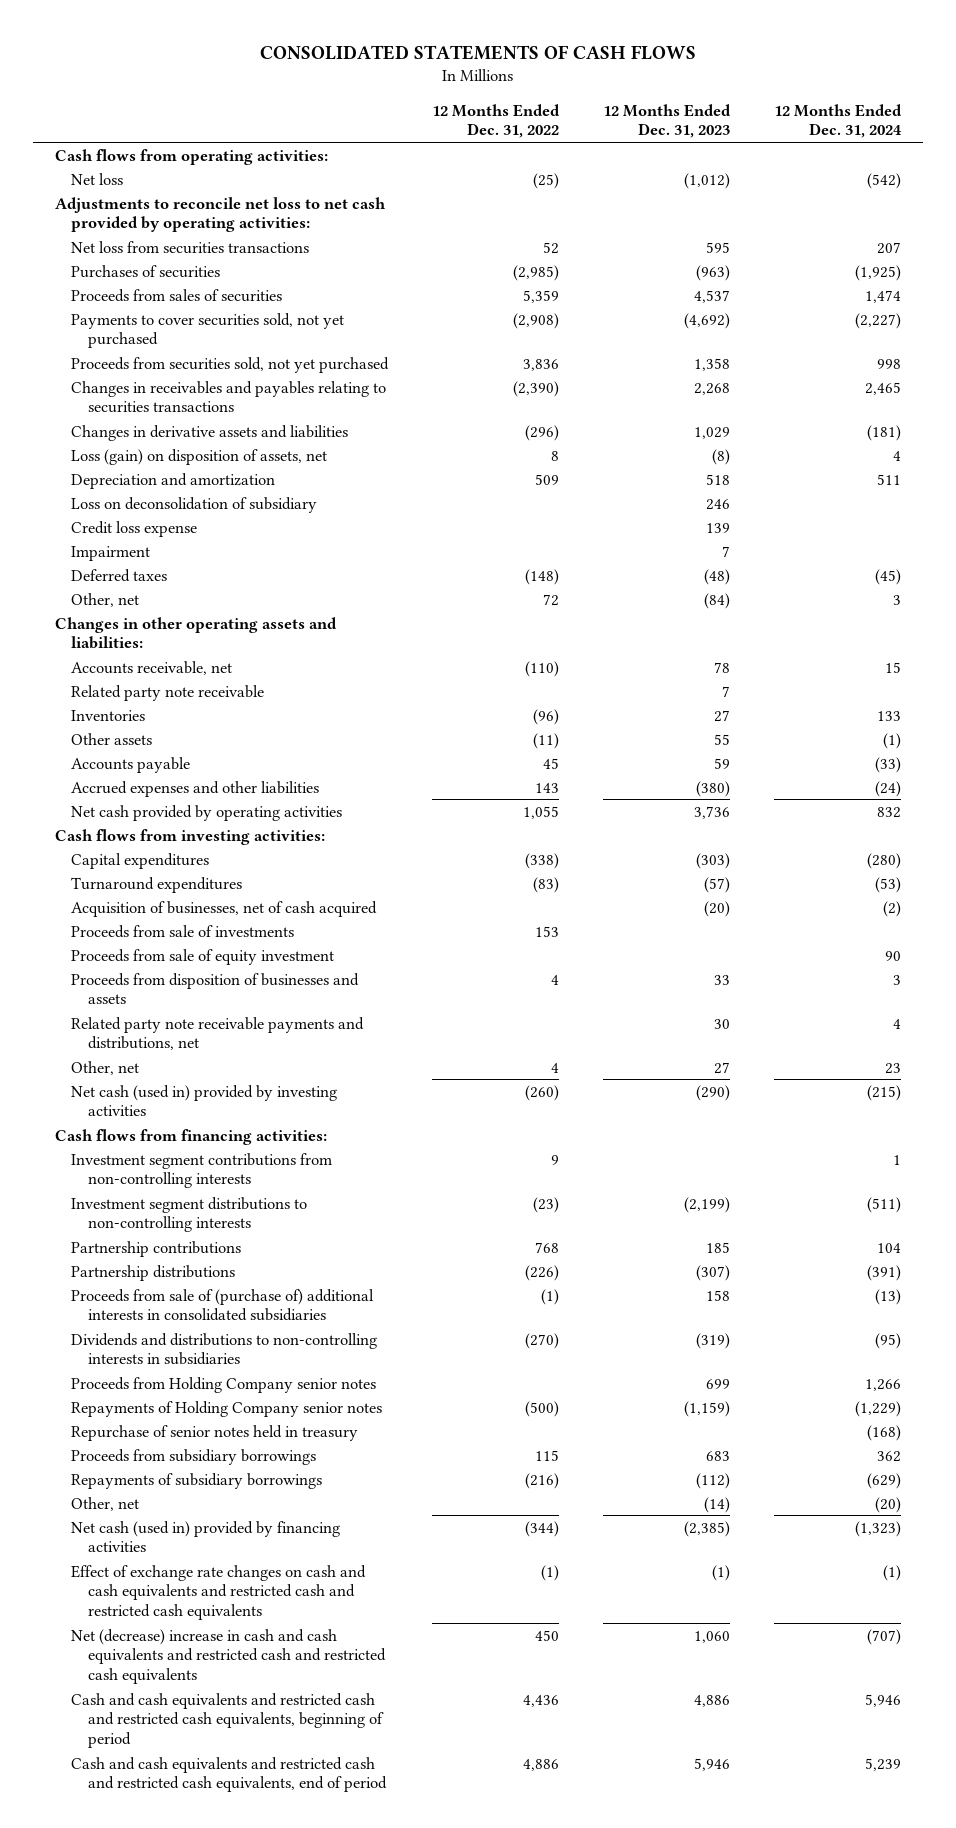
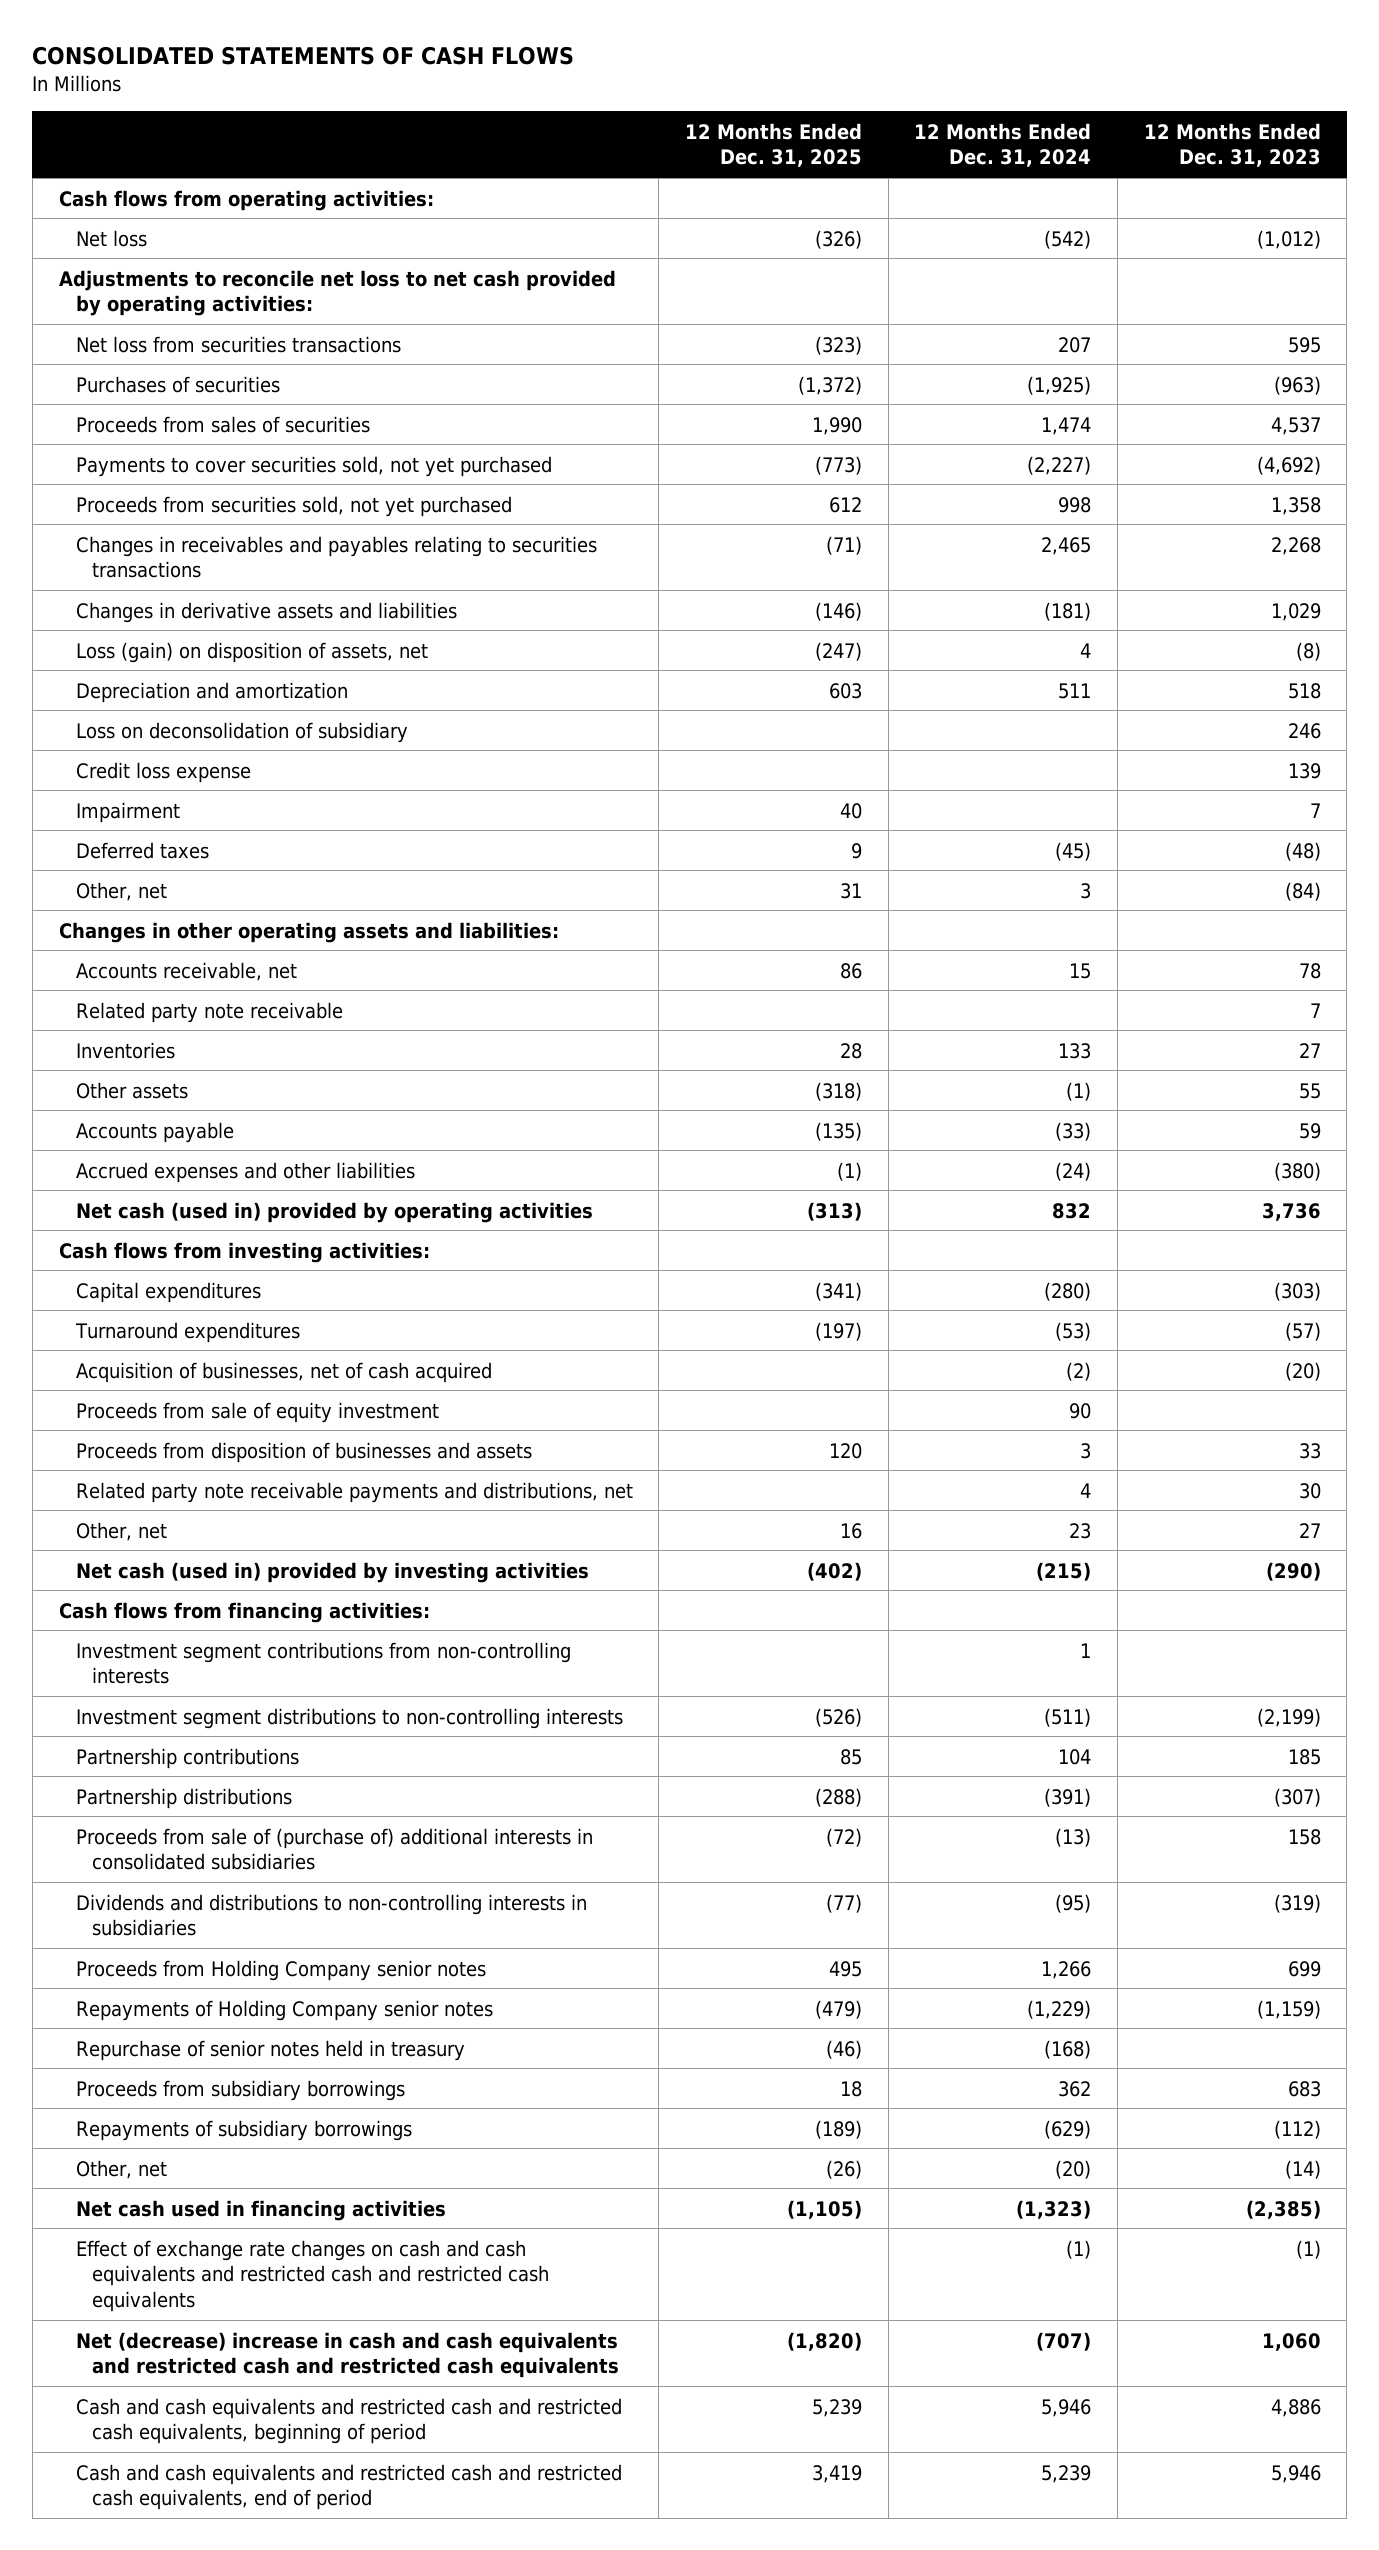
- | 12 Months Ended Dec. 31, 2022 | 12 Months Ended Dec. 31, 2023 | 12 Months Ended Dec. 31, 2024
+ | 12 Months Ended Dec. 31, 2025 | 12 Months Ended Dec. 31, 2024 | 12 Months Ended Dec. 31, 2023
- Net cash provided by operating activities | 1,055 | 3,736 | 832
+ Net cash (used in) provided by operating activities | (313) | 832 | 3,736
- Proceeds from sale of investments | 153 | |
- Net cash (used in) provided by financing activities | (344) | (2,385) | (1,323)
+ Net cash used in financing activities | (1,105) | (1,323) | (2,385)

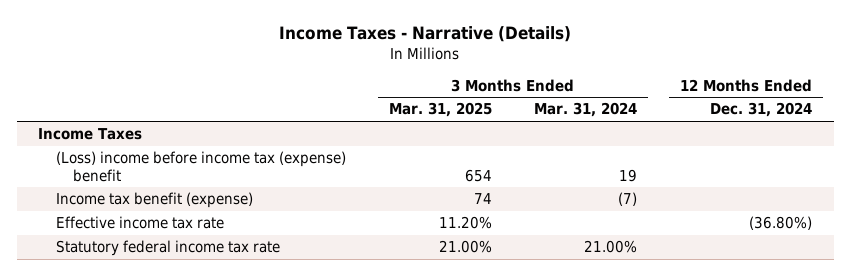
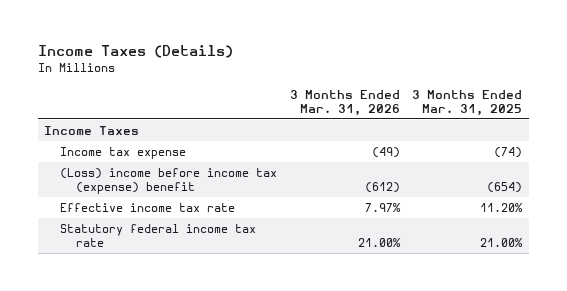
- Income Taxes - Narrative (Details)
+ Income Taxes (Details)
- | 3 Months Ended Mar. 31, 2025 | 3 Months Ended Mar. 31, 2024 | 12 Months Ended Dec. 31, 2024
+ | 3 Months Ended Mar. 31, 2026 | 3 Months Ended Mar. 31, 2025
- (Loss) income before income tax (expense) benefit | 654 | 19 |
- Income tax benefit (expense) | 74 | (7) |
+ Income tax expense | (49) | (74)
+ (Loss) income before income tax (expense) benefit | (612) | (654)

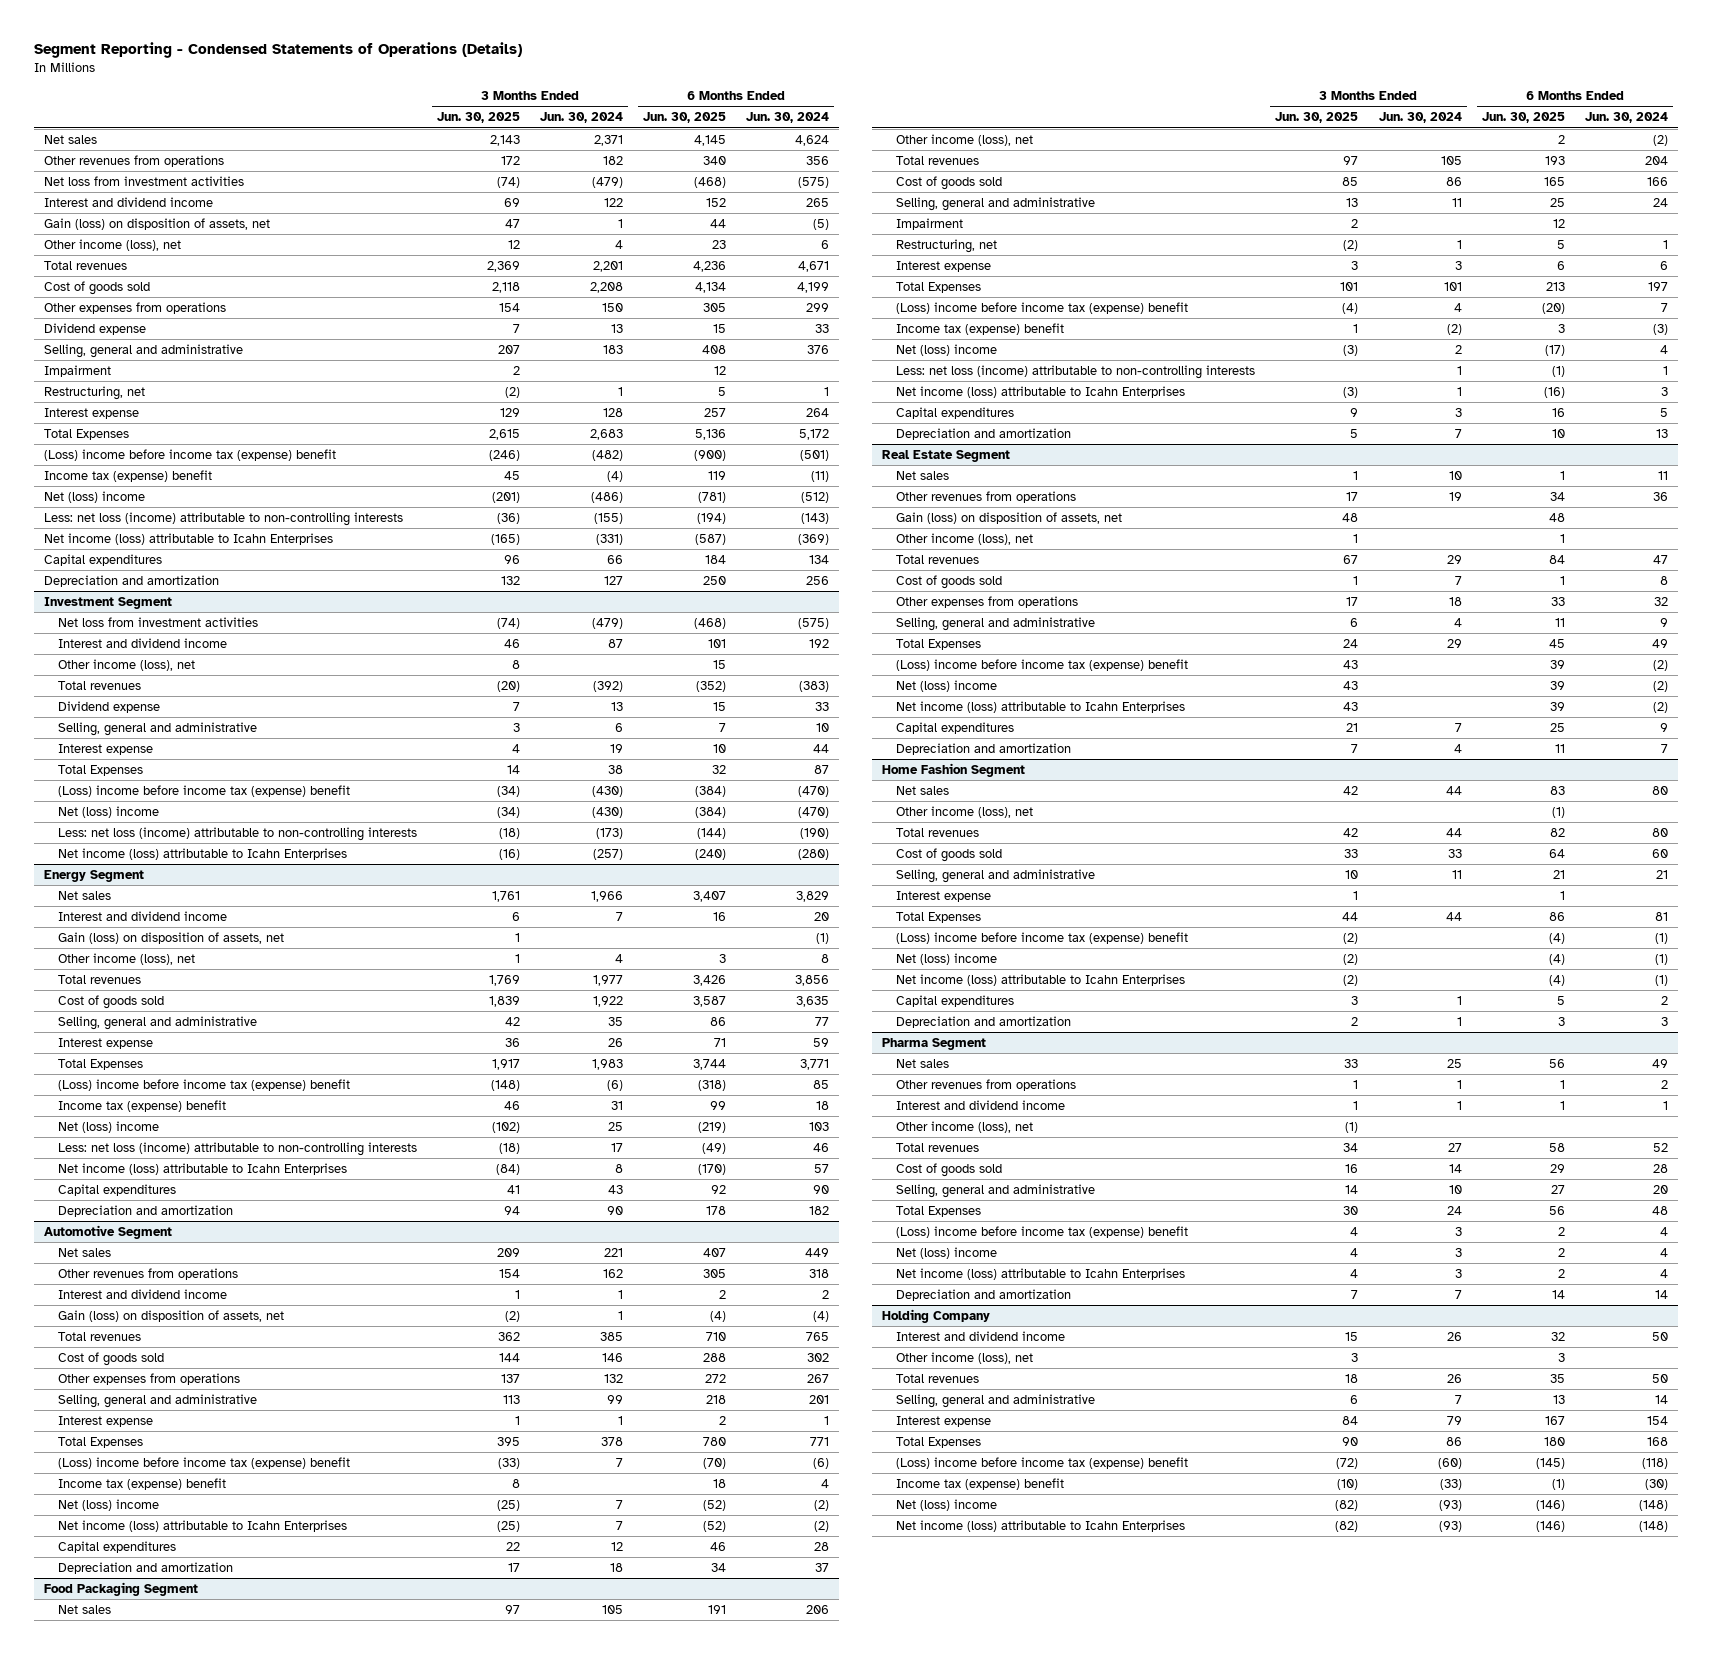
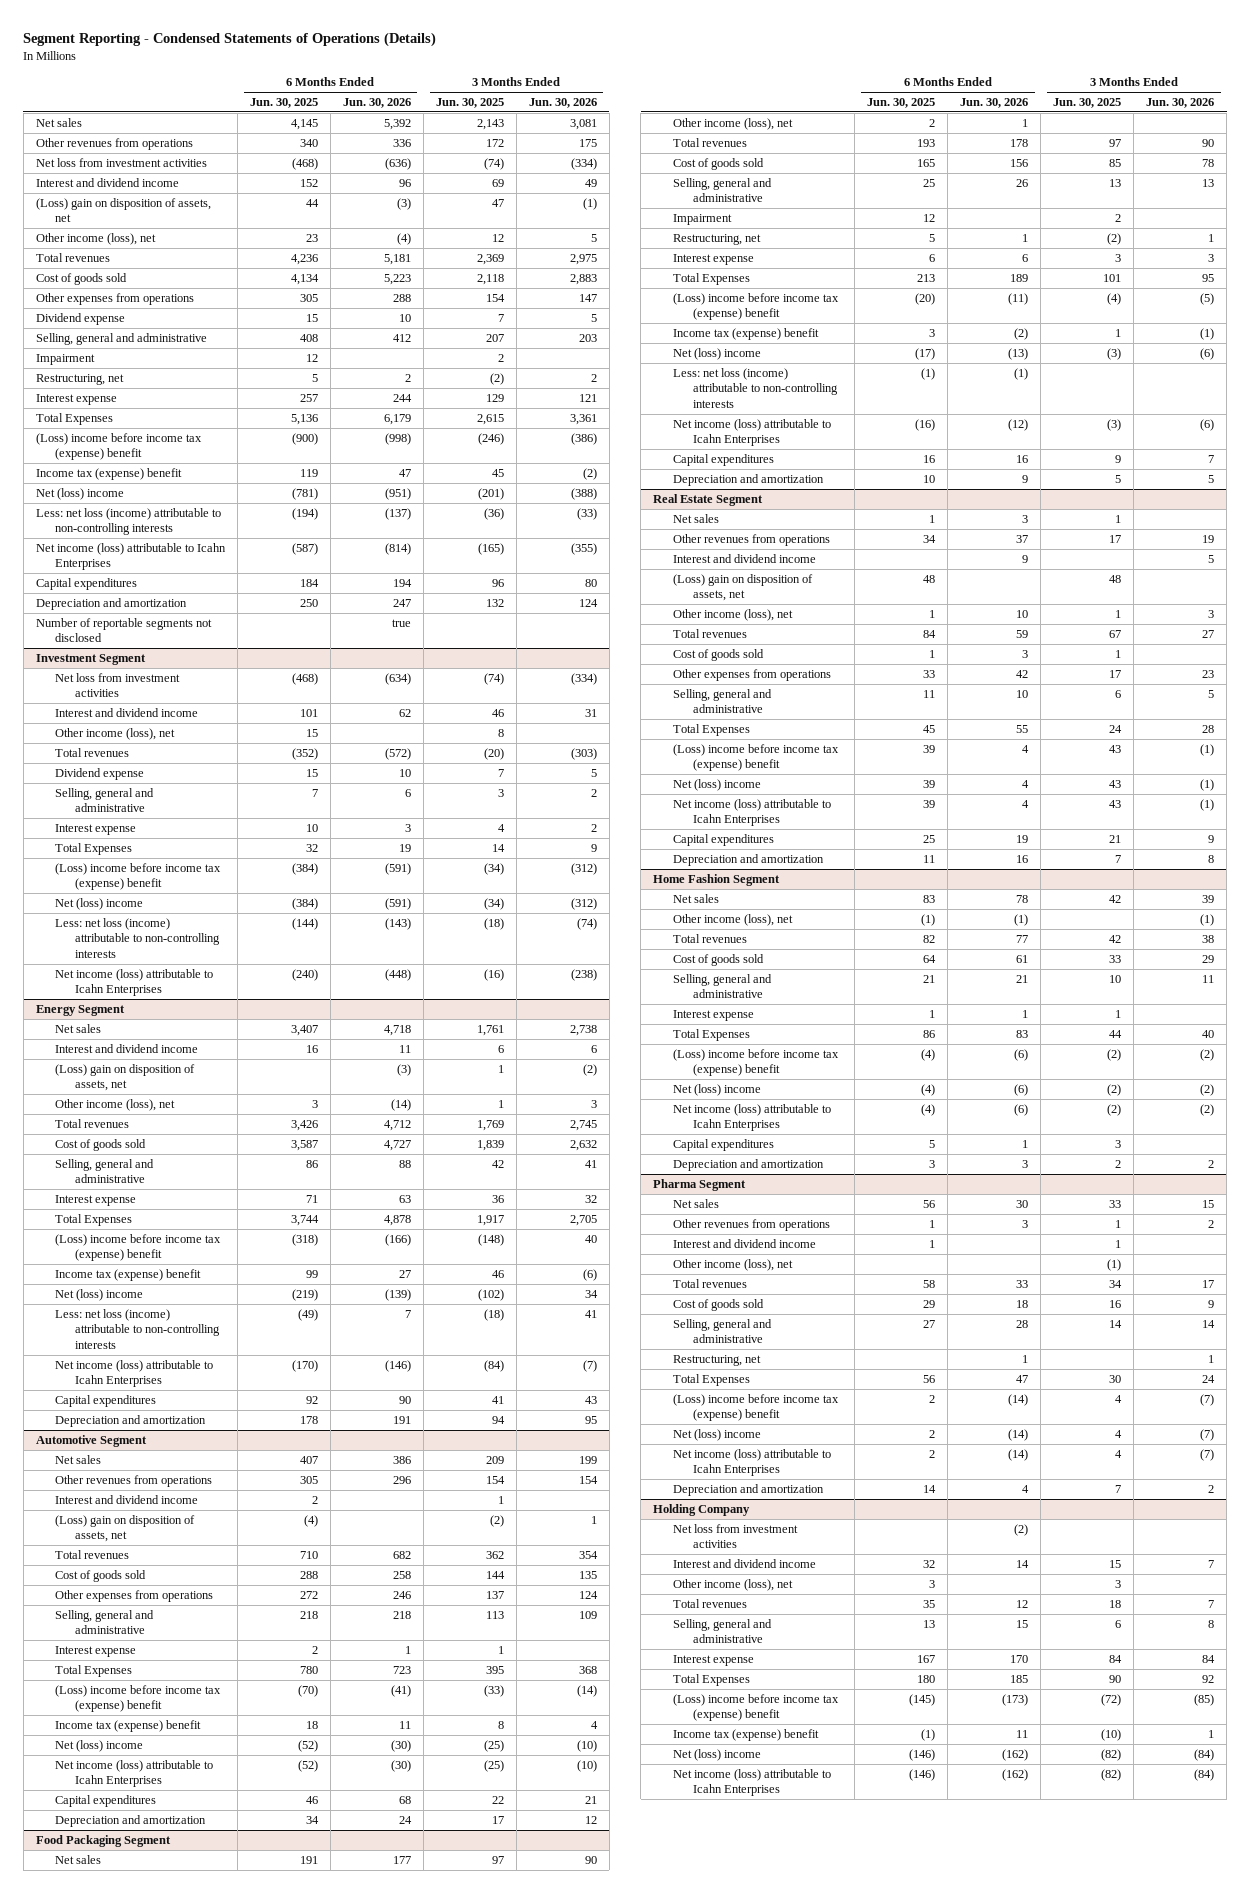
- | 3 Months Ended Jun. 30, 2025 | 3 Months Ended Jun. 30, 2024 | 6 Months Ended Jun. 30, 2025 | 6 Months Ended Jun. 30, 2024
+ | 6 Months Ended Jun. 30, 2025 | 6 Months Ended Jun. 30, 2026 | 3 Months Ended Jun. 30, 2025 | 3 Months Ended Jun. 30, 2026
- Gain (loss) on disposition of assets, net | 47 | 1 | 44 | (5)
+ (Loss) gain on disposition of assets, net | 44 | (3) | 47 | (1)
+ Number of reportable segments not disclosed | | true | |
@ Energy Segment
- Gain (loss) on disposition of assets, net | 1 | | | (1)
+ (Loss) gain on disposition of assets, net | | (3) | 1 | (2)
@ Automotive Segment
- Gain (loss) on disposition of assets, net | (2) | 1 | (4) | (4)
+ (Loss) gain on disposition of assets, net | (4) | | (2) | 1
@ Real Estate Segment
- Gain (loss) on disposition of assets, net | 48 | | 48 |
+ Interest and dividend income | | 9 | | 5
+ (Loss) gain on disposition of assets, net | 48 | | 48 |
@ Pharma Segment
+ Restructuring, net | | 1 | | 1
@ Holding Company
+ Net loss from investment activities | | (2) | |

